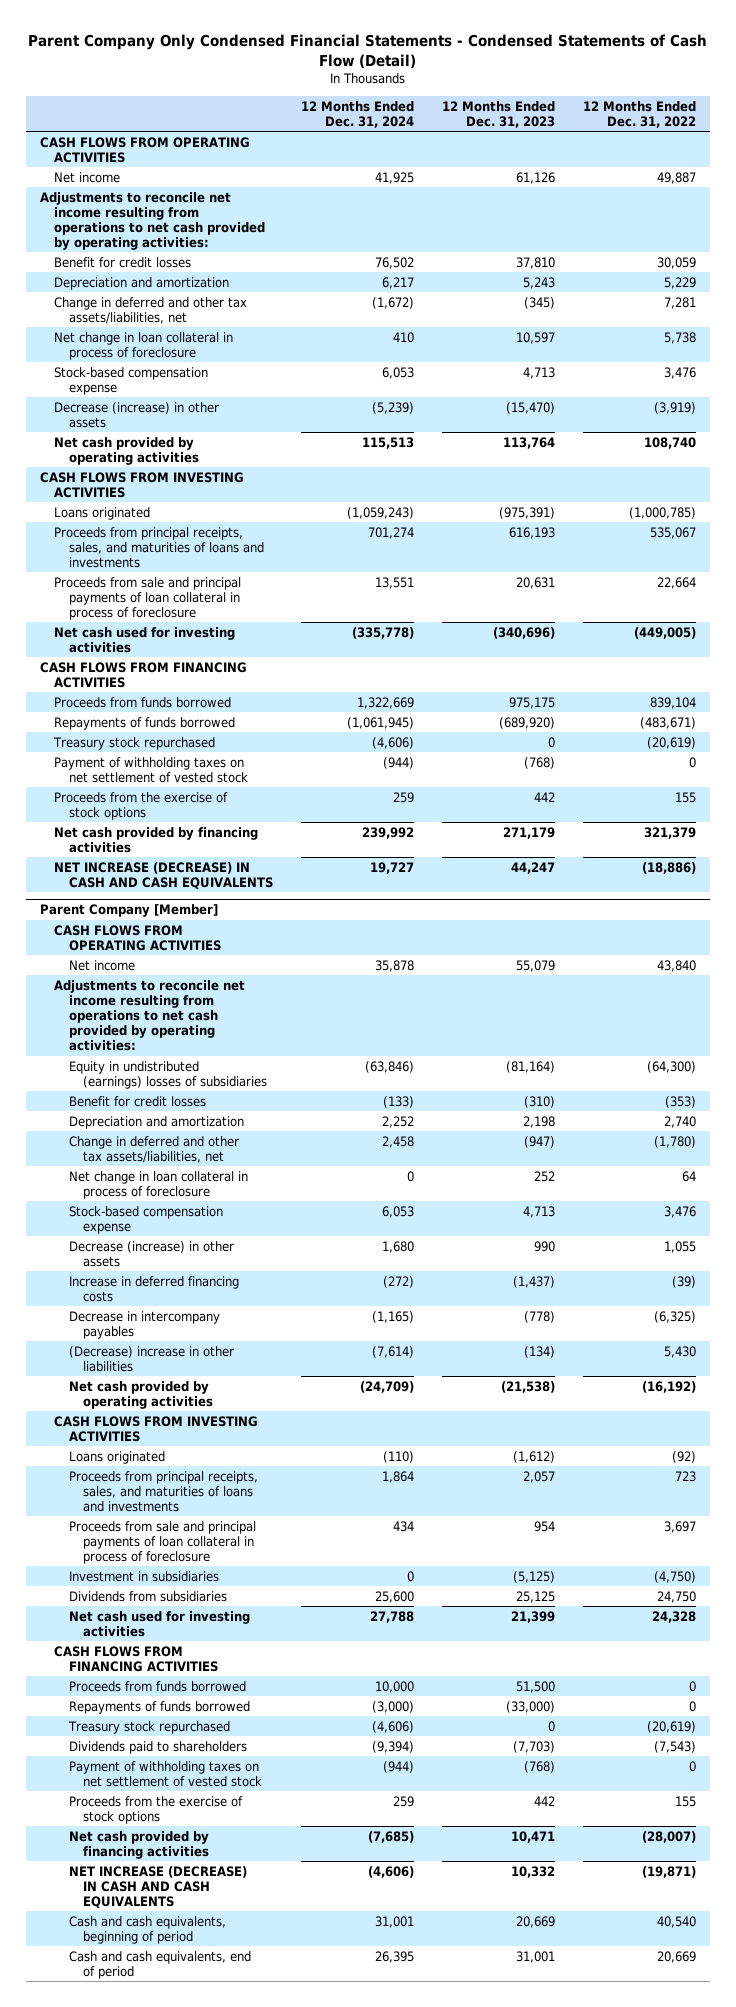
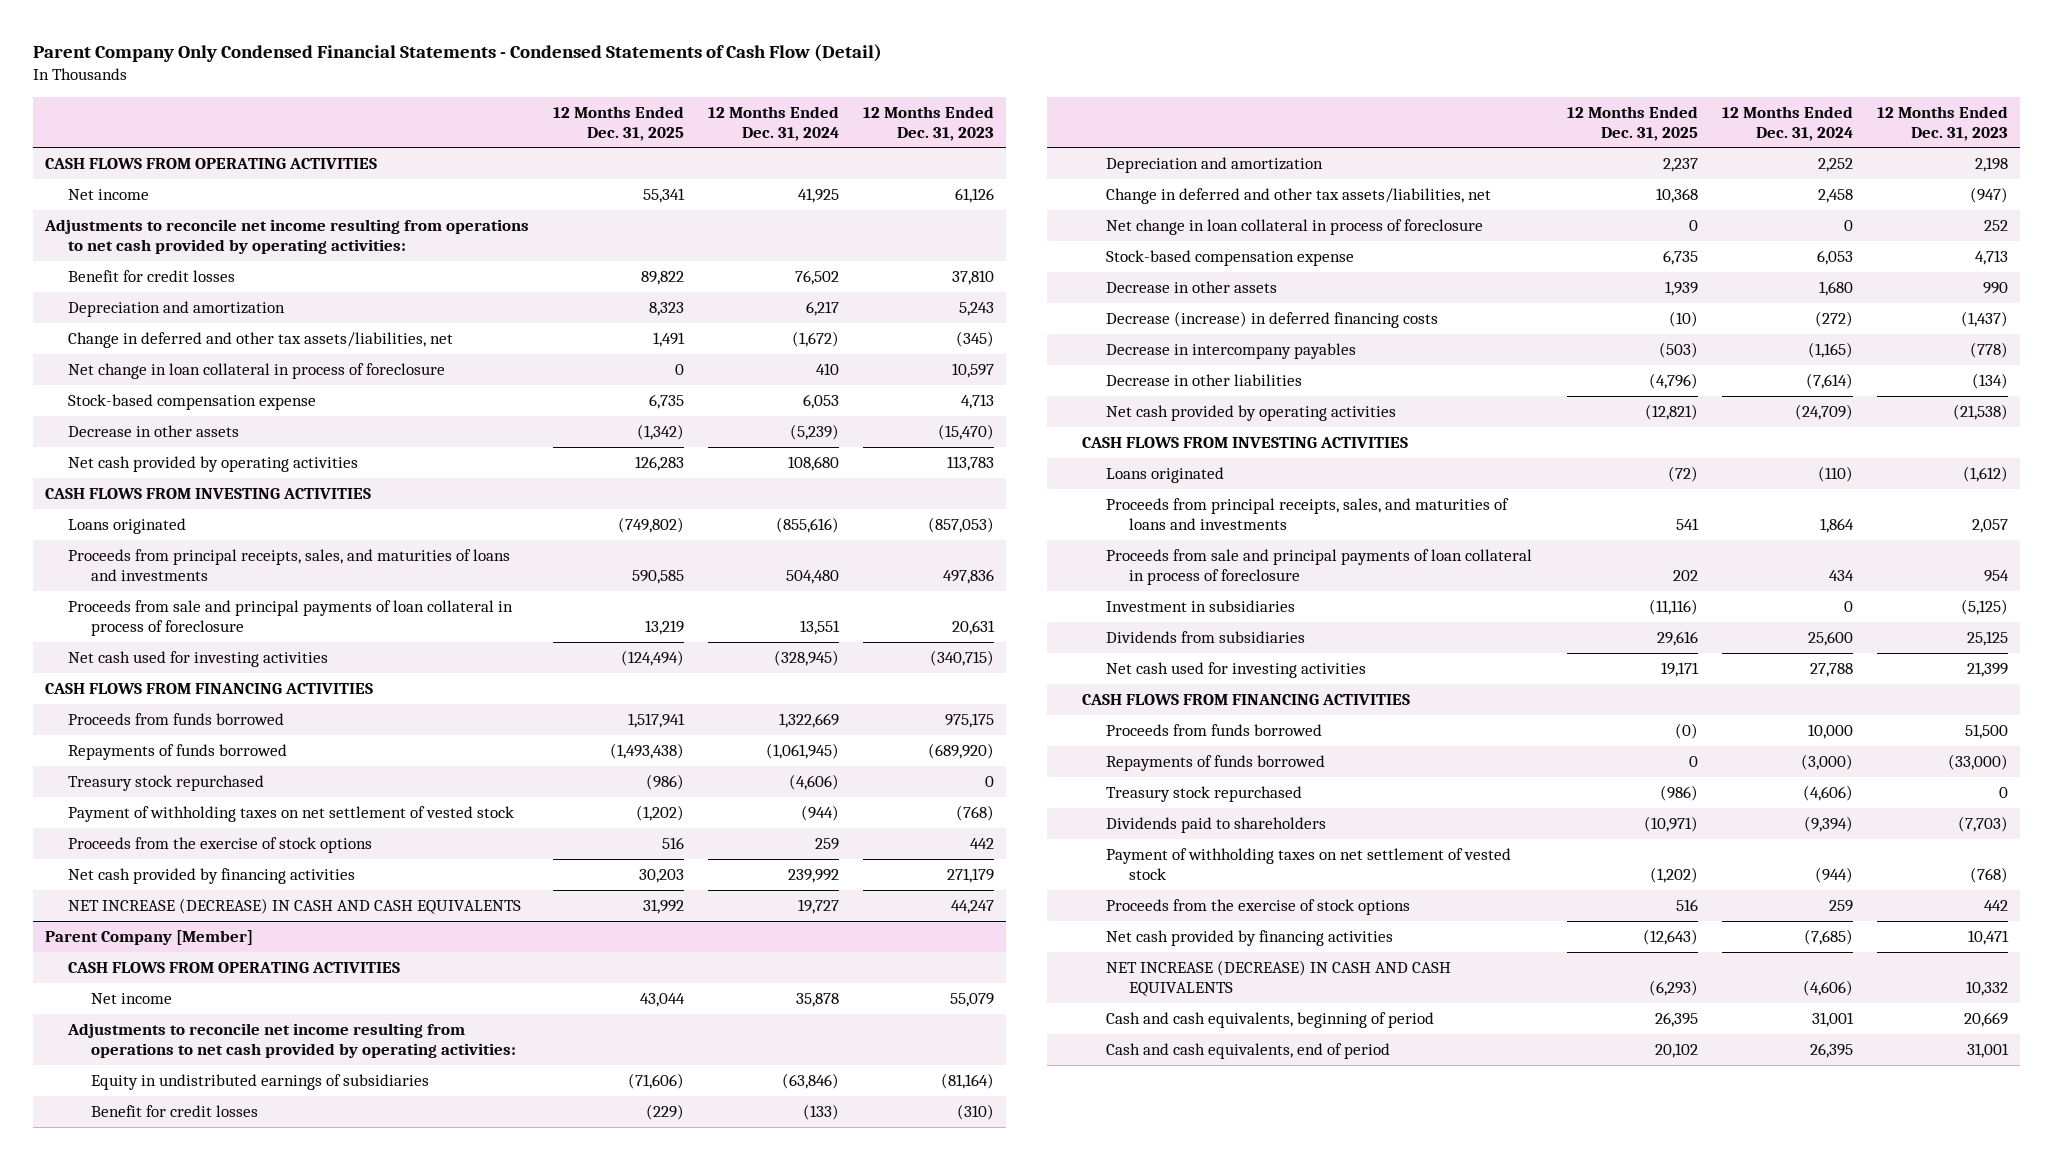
- | 12 Months Ended Dec. 31, 2024 | 12 Months Ended Dec. 31, 2023 | 12 Months Ended Dec. 31, 2022
+ | 12 Months Ended Dec. 31, 2025 | 12 Months Ended Dec. 31, 2024 | 12 Months Ended Dec. 31, 2023
- Decrease (increase) in other assets | (5,239) | (15,470) | (3,919)
- Net cash provided by operating activities | 115,513 | 113,764 | 108,740
+ Decrease in other assets | (1,342) | (5,239) | (15,470)
+ Net cash provided by operating activities | 126,283 | 108,680 | 113,783
- Loans originated | (1,059,243) | (975,391) | (1,000,785)
- Proceeds from principal receipts, sales, and maturities of loans and investments | 701,274 | 616,193 | 535,067
+ Loans originated | (749,802) | (855,616) | (857,053)
+ Proceeds from principal receipts, sales, and maturities of loans and investments | 590,585 | 504,480 | 497,836
- Net cash used for investing activities | (335,778) | (340,696) | (449,005)
+ Net cash used for investing activities | (124,494) | (328,945) | (340,715)
@ Parent Company [Member]
- Equity in undistributed (earnings) losses of subsidiaries | (63,846) | (81,164) | (64,300)
+ Equity in undistributed earnings of subsidiaries | (71,606) | (63,846) | (81,164)
- Decrease (increase) in other assets | 1,680 | 990 | 1,055
- Increase in deferred financing costs | (272) | (1,437) | (39)
+ Decrease in other assets | 1,939 | 1,680 | 990
+ Decrease (increase) in deferred financing costs | (10) | (272) | (1,437)
- (Decrease) increase in other liabilities | (7,614) | (134) | 5,430
+ Decrease in other liabilities | (4,796) | (7,614) | (134)

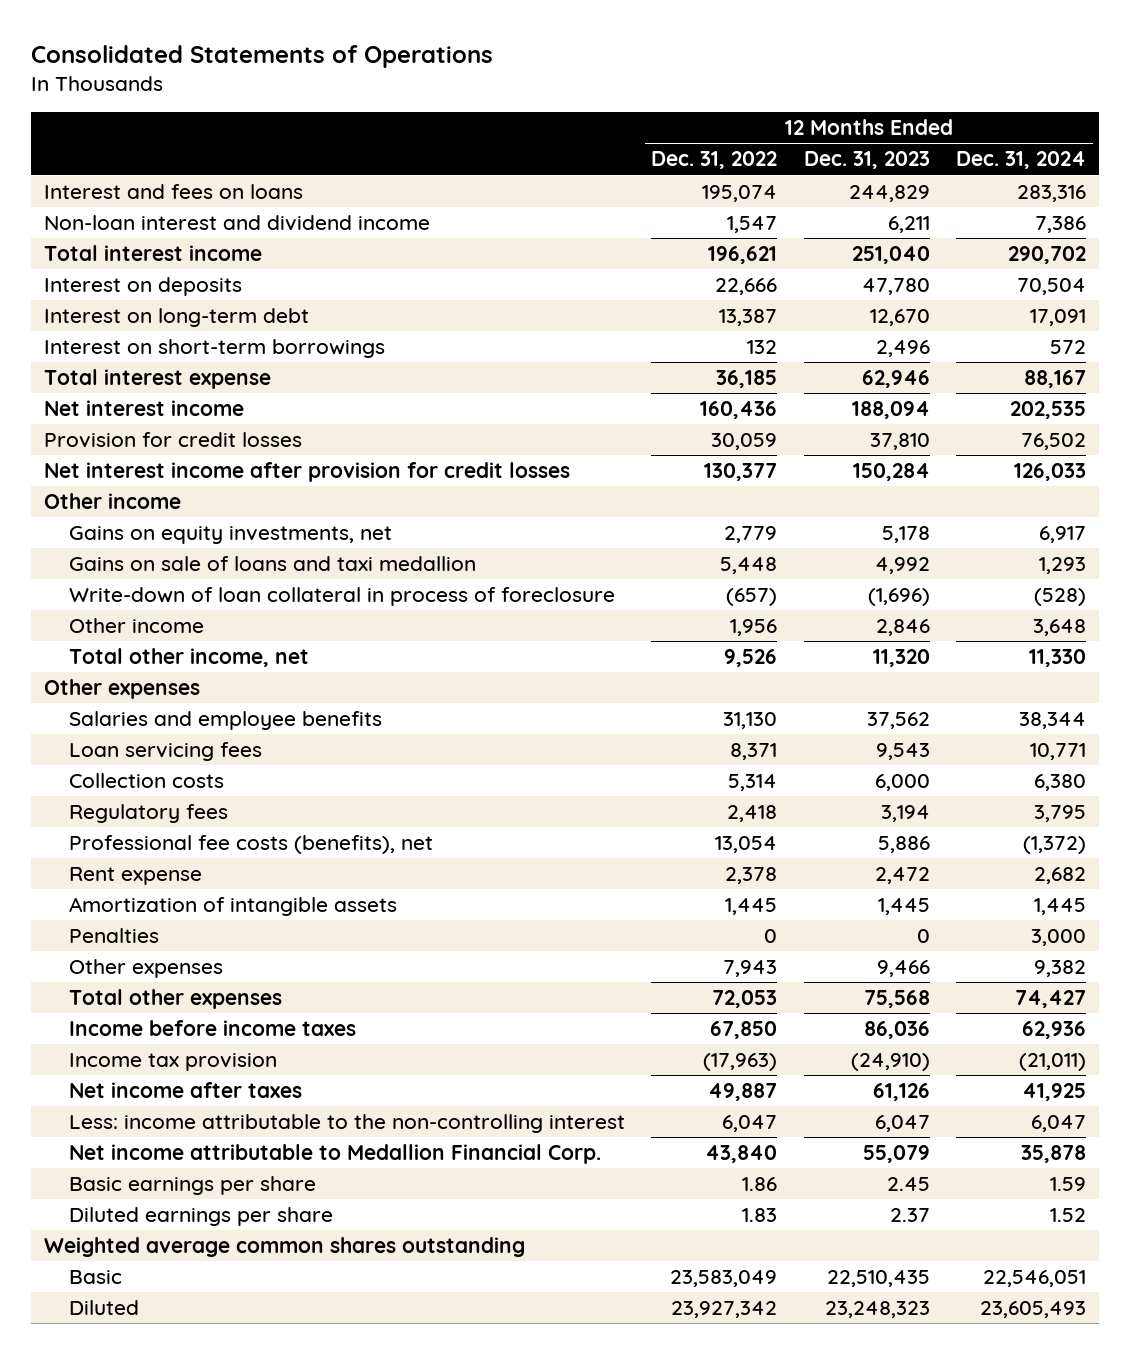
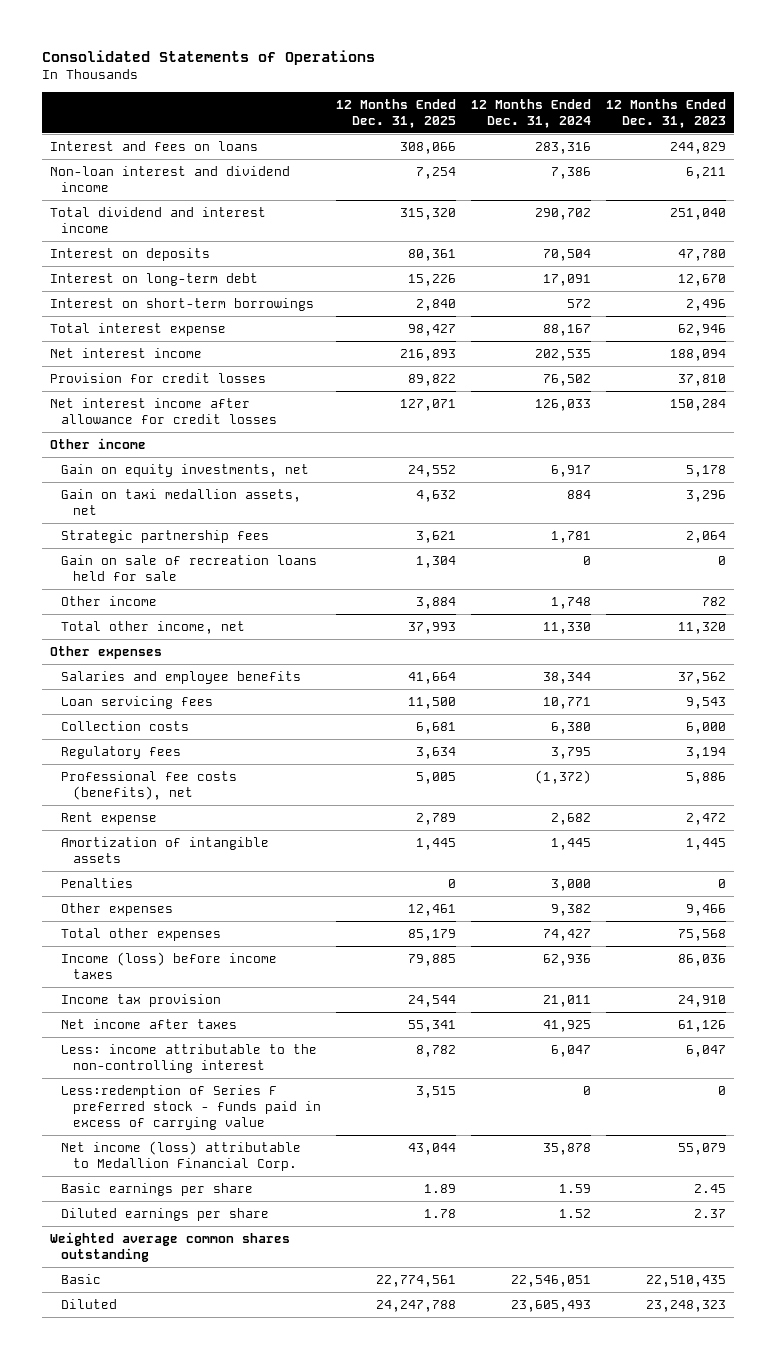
- | 12 Months Ended Dec. 31, 2022 | 12 Months Ended Dec. 31, 2023 | 12 Months Ended Dec. 31, 2024
+ | 12 Months Ended Dec. 31, 2025 | 12 Months Ended Dec. 31, 2024 | 12 Months Ended Dec. 31, 2023
- Total interest income | 196,621 | 251,040 | 290,702
+ Total dividend and interest income | 315,320 | 290,702 | 251,040
- Net interest income after provision for credit losses | 130,377 | 150,284 | 126,033
+ Net interest income after allowance for credit losses | 127,071 | 126,033 | 150,284
- Gains on equity investments, net | 2,779 | 5,178 | 6,917
- Gains on sale of loans and taxi medallion | 5,448 | 4,992 | 1,293
- Write-down of loan collateral in process of foreclosure | (657) | (1,696) | (528)
- Other income | 1,956 | 2,846 | 3,648
+ Gain on equity investments, net | 24,552 | 6,917 | 5,178
+ Gain on taxi medallion assets, net | 4,632 | 884 | 3,296
+ Strategic partnership fees | 3,621 | 1,781 | 2,064
+ Gain on sale of recreation loans held for sale | 1,304 | 0 | 0
+ Other income | 3,884 | 1,748 | 782
- Income before income taxes | 67,850 | 86,036 | 62,936
- Income tax provision | (17,963) | (24,910) | (21,011)
+ Income (loss) before income taxes | 79,885 | 62,936 | 86,036
+ Income tax provision | 24,544 | 21,011 | 24,910
- Net income attributable to Medallion Financial Corp. | 43,840 | 55,079 | 35,878
+ Less:redemption of Series F preferred stock - funds paid in excess of carrying value | 3,515 | 0 | 0
+ Net income (loss) attributable to Medallion Financial Corp. | 43,044 | 35,878 | 55,079

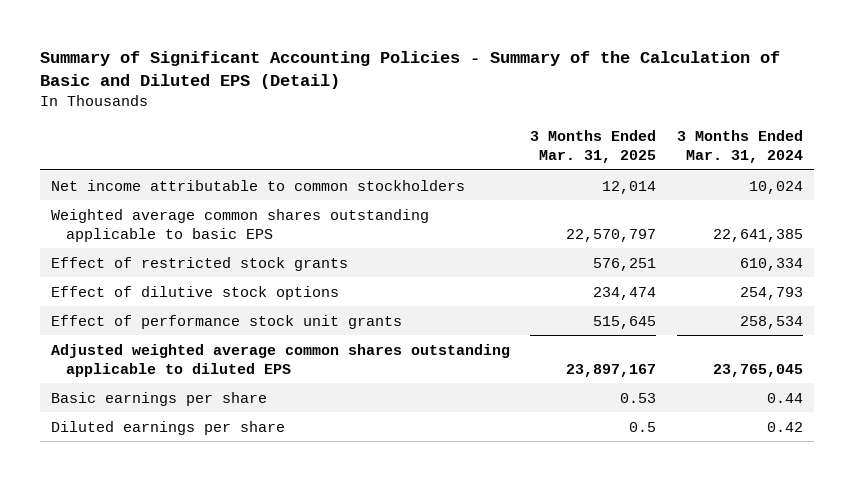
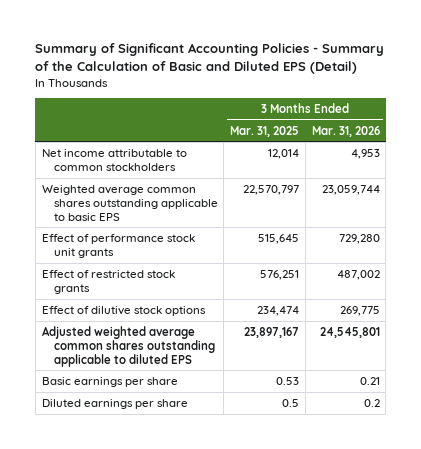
- | 3 Months Ended Mar. 31, 2025 | 3 Months Ended Mar. 31, 2024
+ | 3 Months Ended Mar. 31, 2025 | 3 Months Ended Mar. 31, 2026
moved up: Effect of performance stock unit grants | 515,645 | 729,280

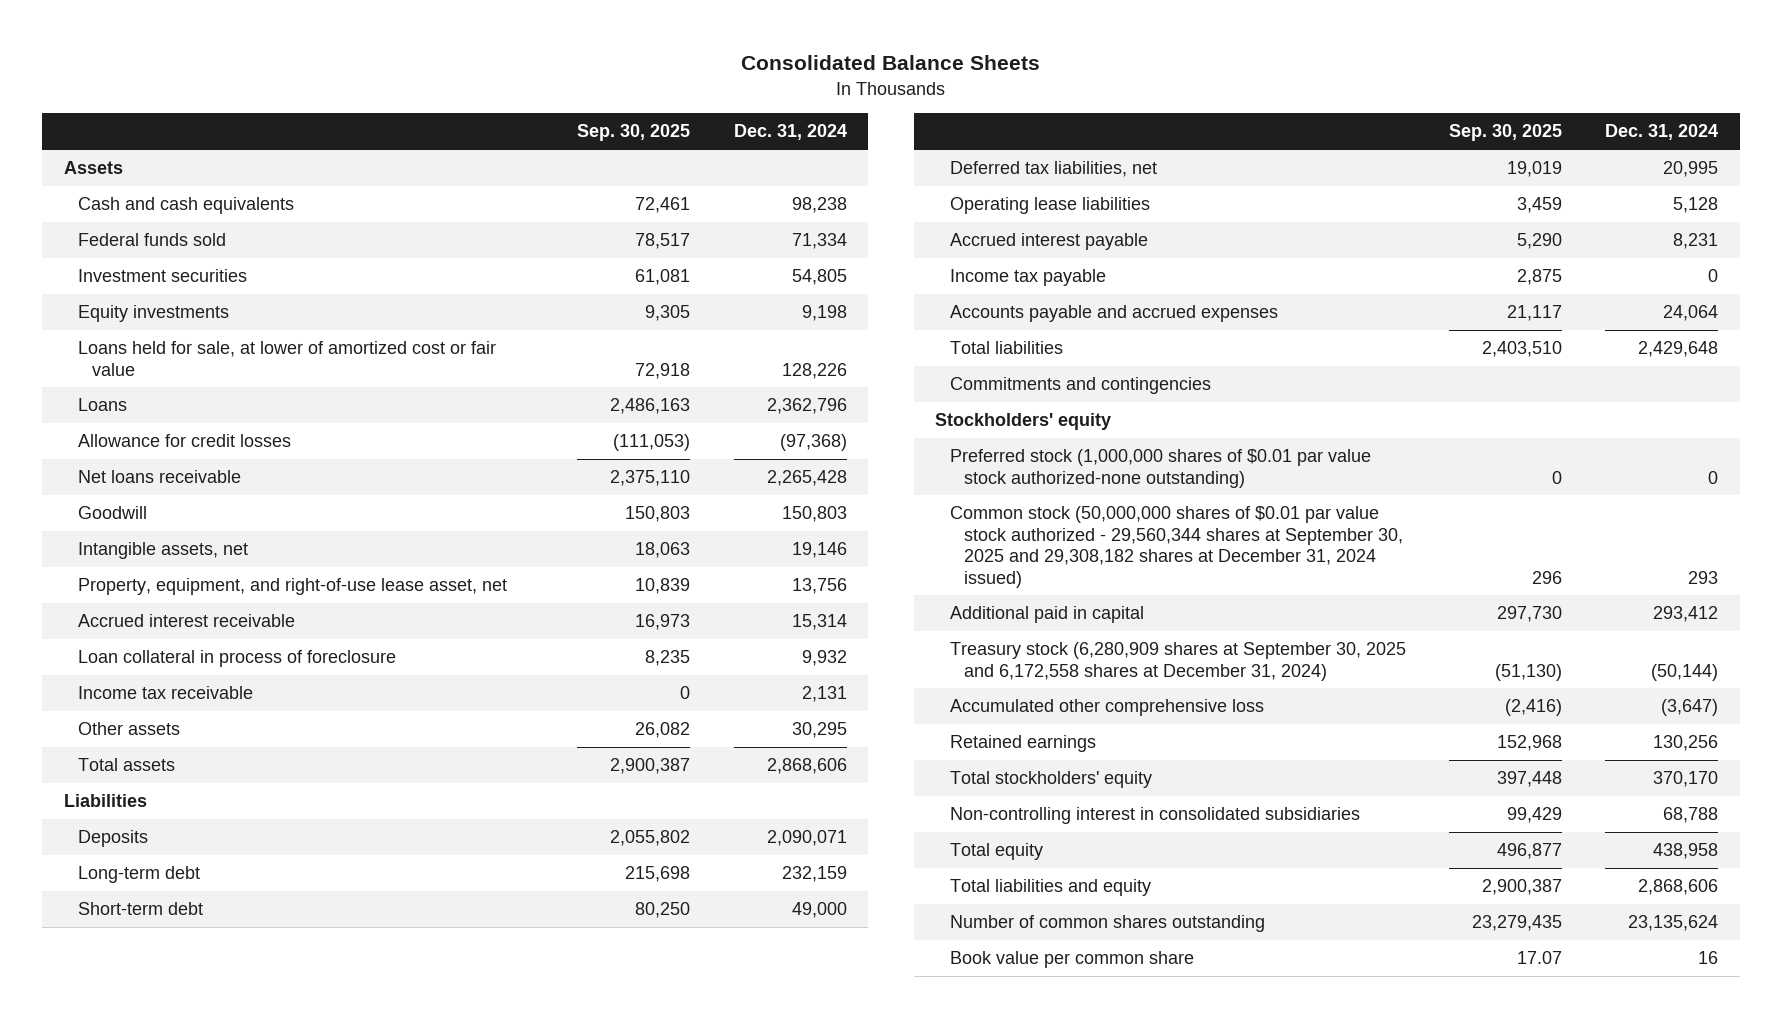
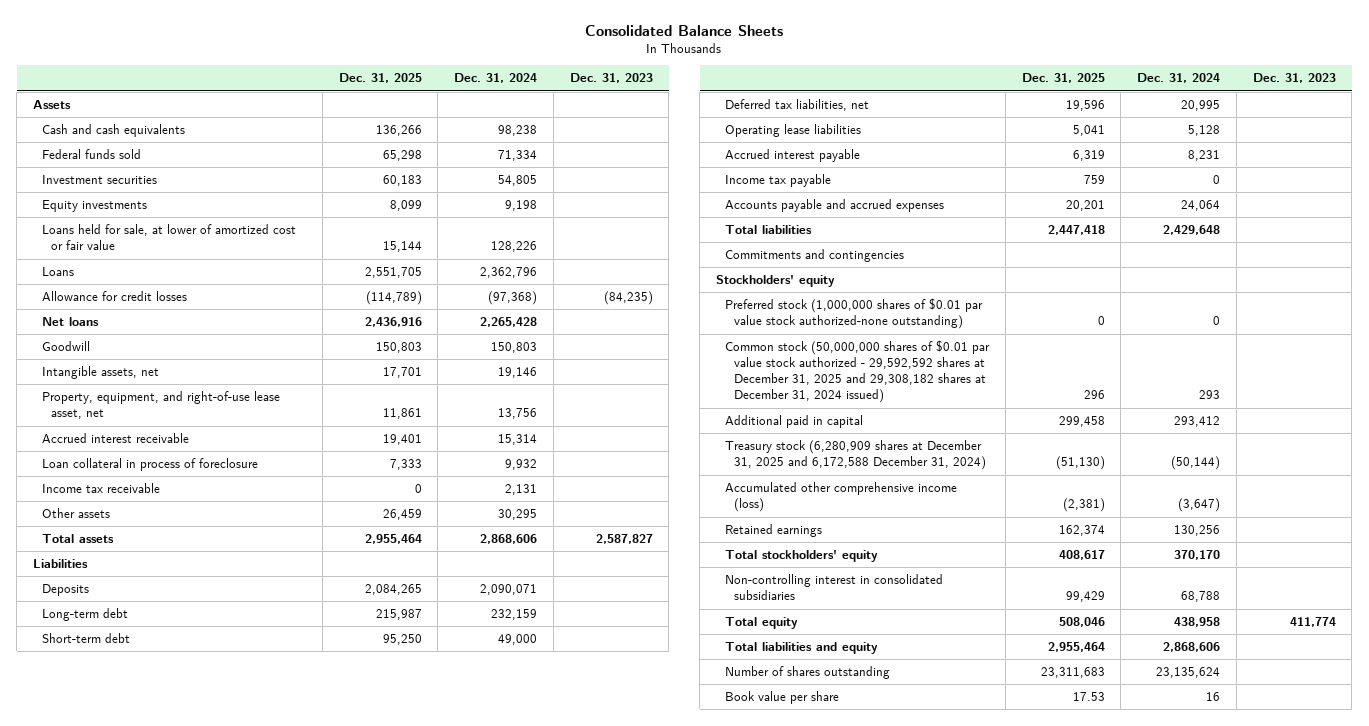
- | Sep. 30, 2025 | Dec. 31, 2024
+ | Dec. 31, 2025 | Dec. 31, 2024 | Dec. 31, 2023
- Net loans receivable | 2,375,110 | 2,265,428
+ Net loans | 2,436,916 | 2,265,428 |
- Common stock (50,000,000 shares of $0.01 par value stock authorized - 29,560,344 shares at September 30, 2025 and 29,308,182 shares at December 31, 2024 issued) | 296 | 293
+ Common stock (50,000,000 shares of $0.01 par value stock authorized - 29,592,592 shares at December 31, 2025 and 29,308,182 shares at December 31, 2024 issued) | 296 | 293 |
- Treasury stock (6,280,909 shares at September 30, 2025 and 6,172,558 shares at December 31, 2024) | (51,130) | (50,144)
- Accumulated other comprehensive loss | (2,416) | (3,647)
+ Treasury stock (6,280,909 shares at December 31, 2025 and 6,172,588 December 31, 2024) | (51,130) | (50,144) |
+ Accumulated other comprehensive income (loss) | (2,381) | (3,647) |
- Number of common shares outstanding | 23,279,435 | 23,135,624
- Book value per common share | 17.07 | 16
+ Number of shares outstanding | 23,311,683 | 23,135,624 |
+ Book value per share | 17.53 | 16 |

